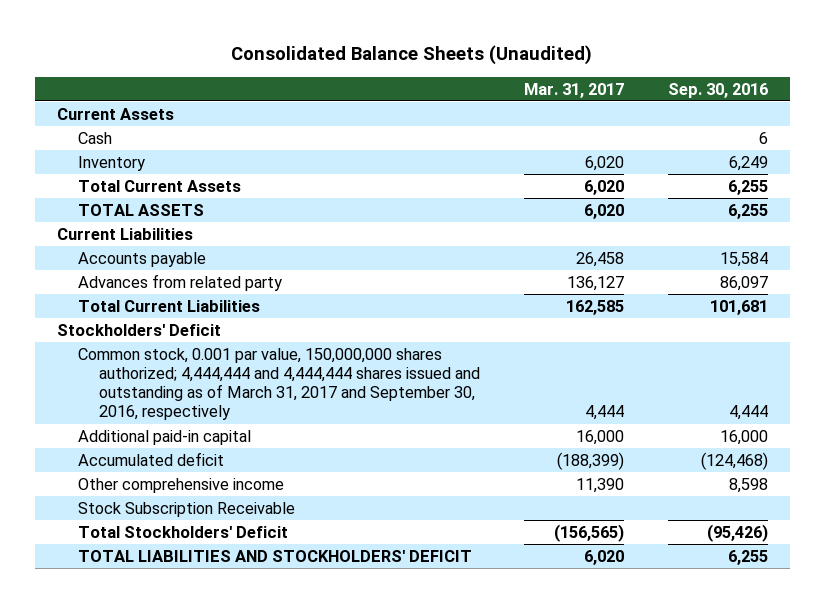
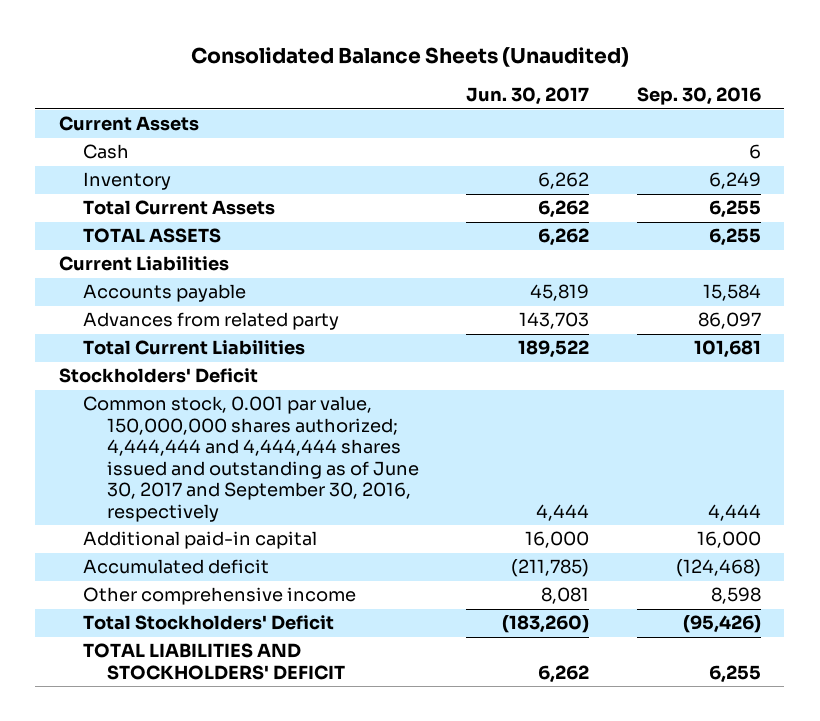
- | Mar. 31, 2017 | Sep. 30, 2016
+ | Jun. 30, 2017 | Sep. 30, 2016
- Common stock, 0.001 par value, 150,000,000 shares authorized; 4,444,444 and 4,444,444 shares issued and outstanding as of March 31, 2017 and September 30, 2016, respectively | 4,444 | 4,444
+ Common stock, 0.001 par value, 150,000,000 shares authorized; 4,444,444 and 4,444,444 shares issued and outstanding as of June 30, 2017 and September 30, 2016, respectively | 4,444 | 4,444
- Stock Subscription Receivable

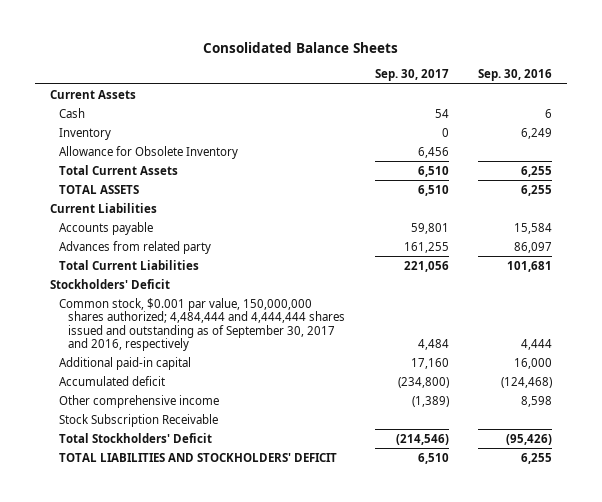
- Consolidated Balance Sheets (Unaudited)
+ Consolidated Balance Sheets
- | Jun. 30, 2017 | Sep. 30, 2016
+ | Sep. 30, 2017 | Sep. 30, 2016
+ Allowance for Obsolete Inventory | 6,456 |
- Common stock, 0.001 par value, 150,000,000 shares authorized; 4,444,444 and 4,444,444 shares issued and outstanding as of June 30, 2017 and September 30, 2016, respectively | 4,444 | 4,444
+ Common stock, $0.001 par value, 150,000,000 shares authorized; 4,484,444 and 4,444,444 shares issued and outstanding as of September 30, 2017 and 2016, respectively | 4,484 | 4,444
+ Stock Subscription Receivable

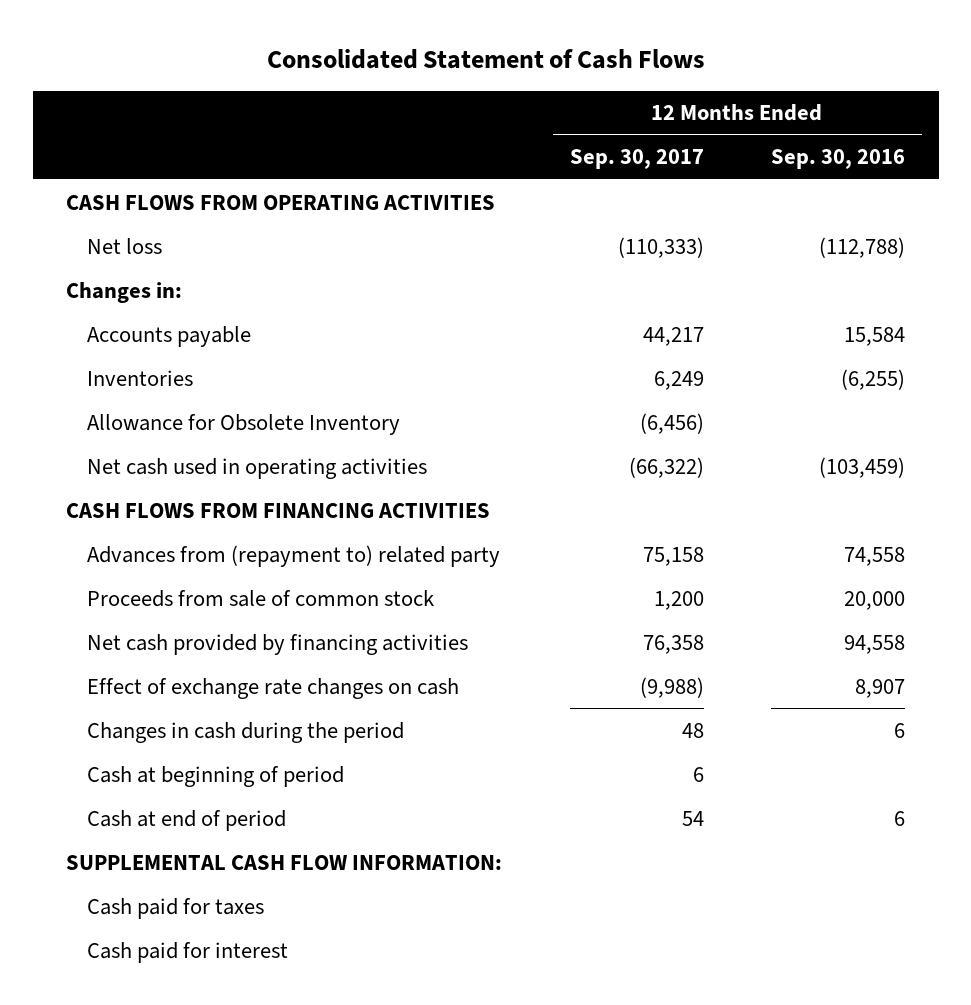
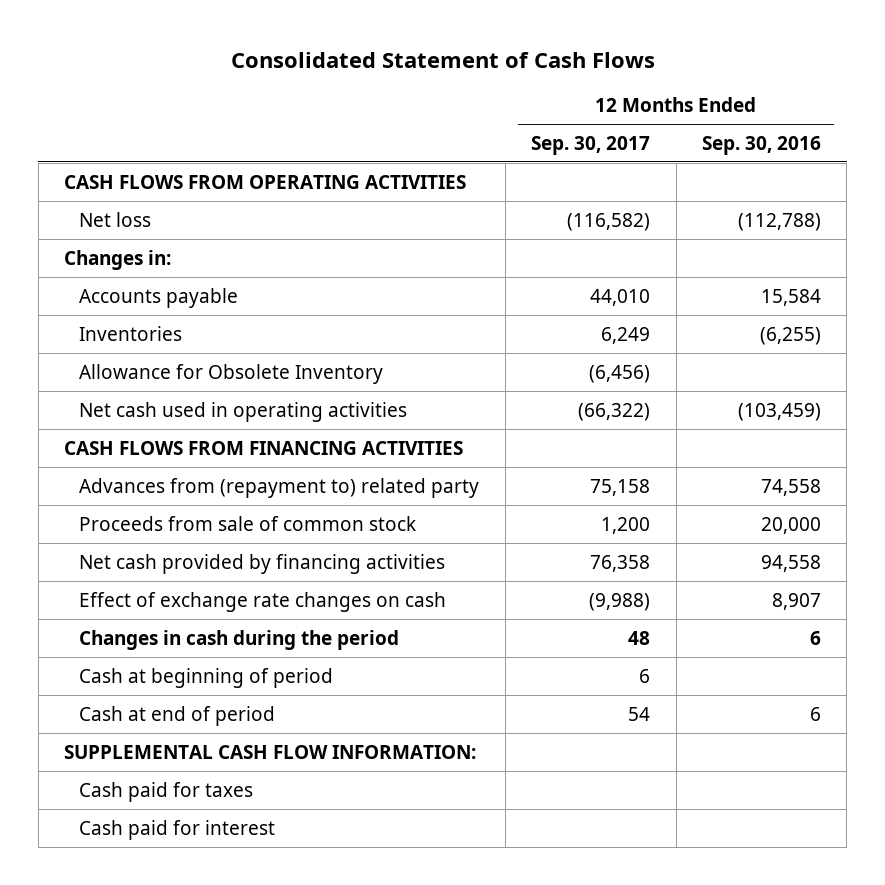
- Net loss | (110,333) | (112,788)
+ Net loss | (116,582) | (112,788)
- Accounts payable | 44,217 | 15,584
+ Accounts payable | 44,010 | 15,584

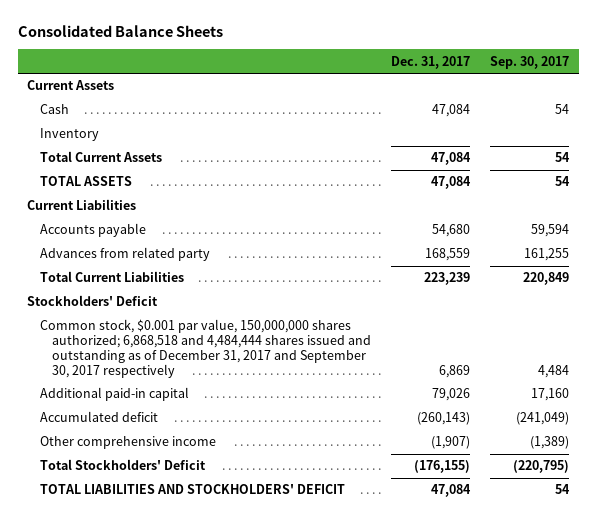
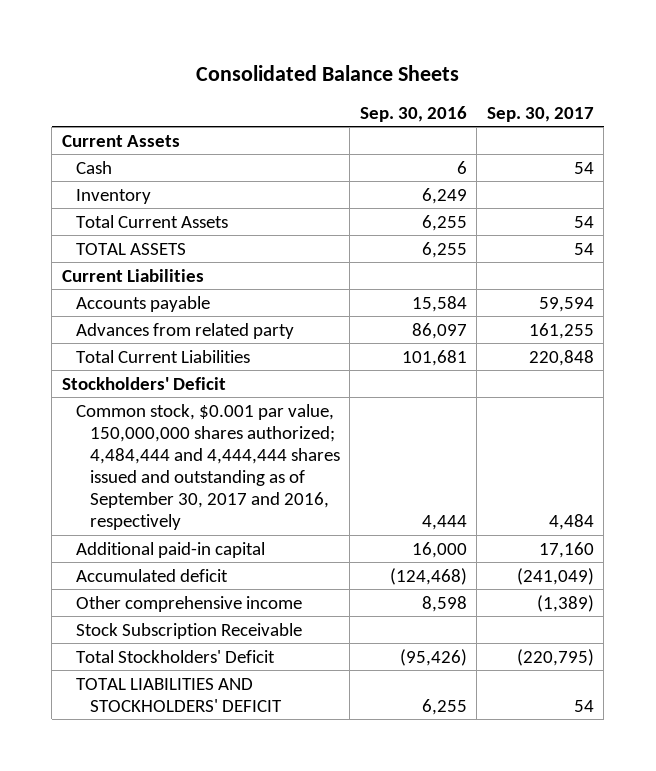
- | Dec. 31, 2017 | Sep. 30, 2017
+ | Sep. 30, 2016 | Sep. 30, 2017
- Total Current Liabilities | 223,239 | 220,849
+ Total Current Liabilities | 101,681 | 220,848
- Common stock, $0.001 par value, 150,000,000 shares authorized; 6,868,518 and 4,484,444 shares issued and outstanding as of December 31, 2017 and September 30, 2017 respectively | 6,869 | 4,484
+ Common stock, $0.001 par value, 150,000,000 shares authorized; 4,484,444 and 4,444,444 shares issued and outstanding as of September 30, 2017 and 2016, respectively | 4,444 | 4,484
+ Stock Subscription Receivable

